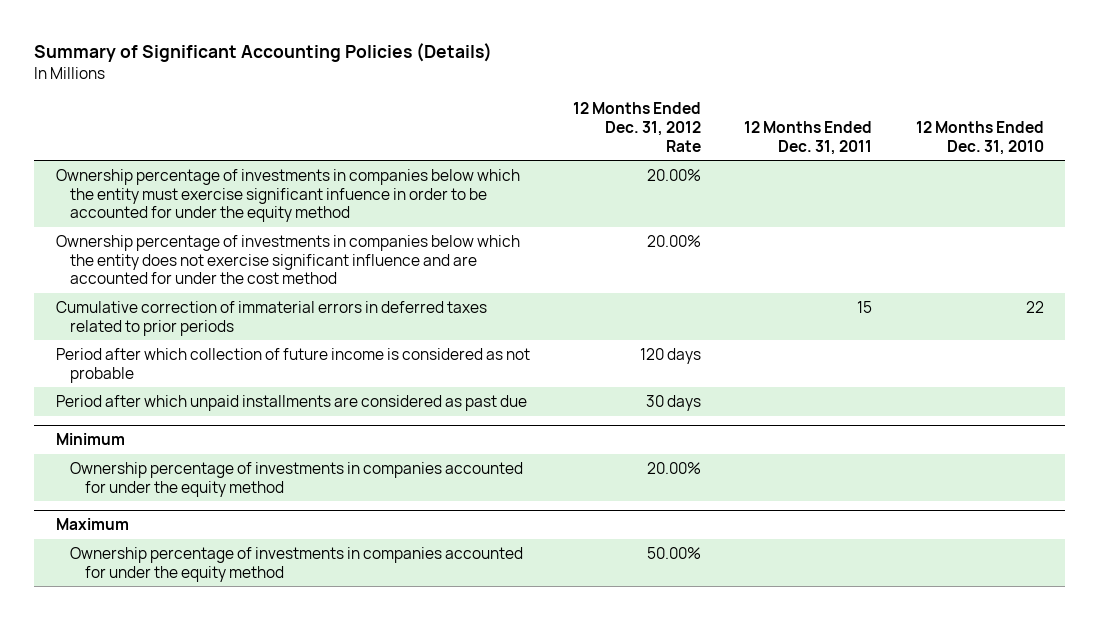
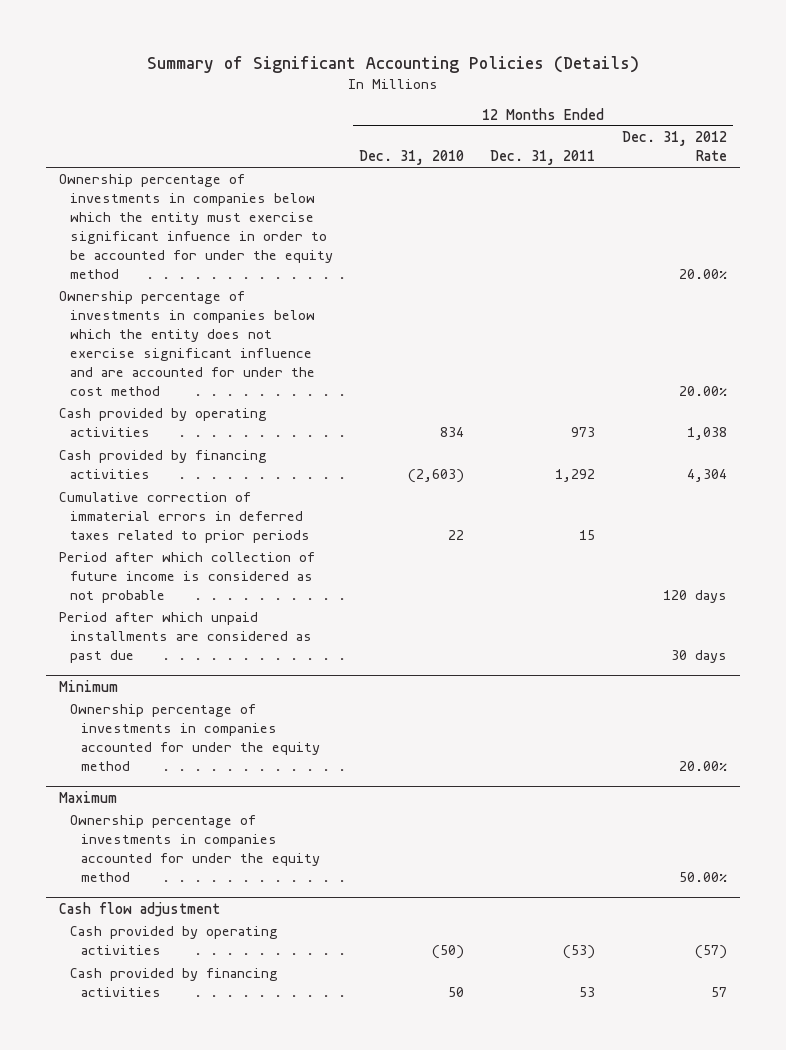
- | 12 Months Ended Dec. 31, 2012 Rate | 12 Months Ended Dec. 31, 2011 | 12 Months Ended Dec. 31, 2010
+ | 12 Months Ended Dec. 31, 2010 | 12 Months Ended Dec. 31, 2011 | 12 Months Ended Dec. 31, 2012 Rate
+ Cash provided by operating activities | 834 | 973 | 1,038
+ Cash provided by financing activities | (2,603) | 1,292 | 4,304
+ Cash flow adjustment
+ Cash provided by operating activities | (50) | (53) | (57)
+ Cash provided by financing activities | 50 | 53 | 57

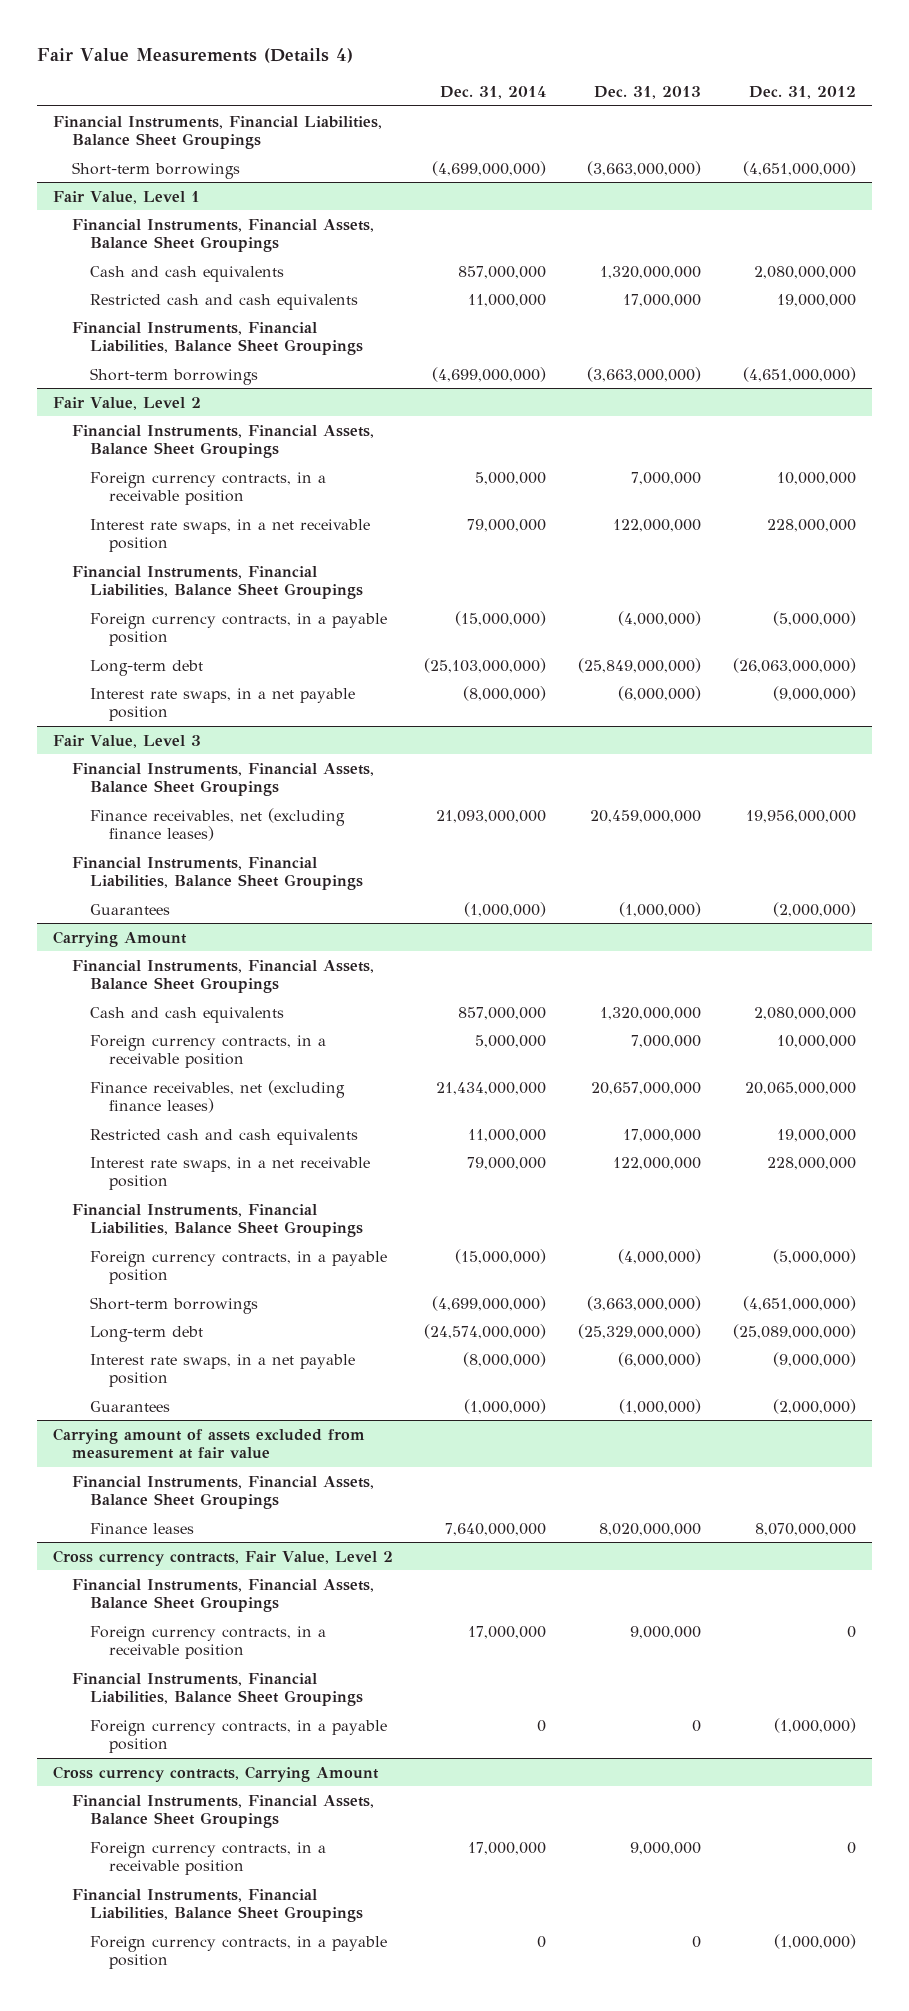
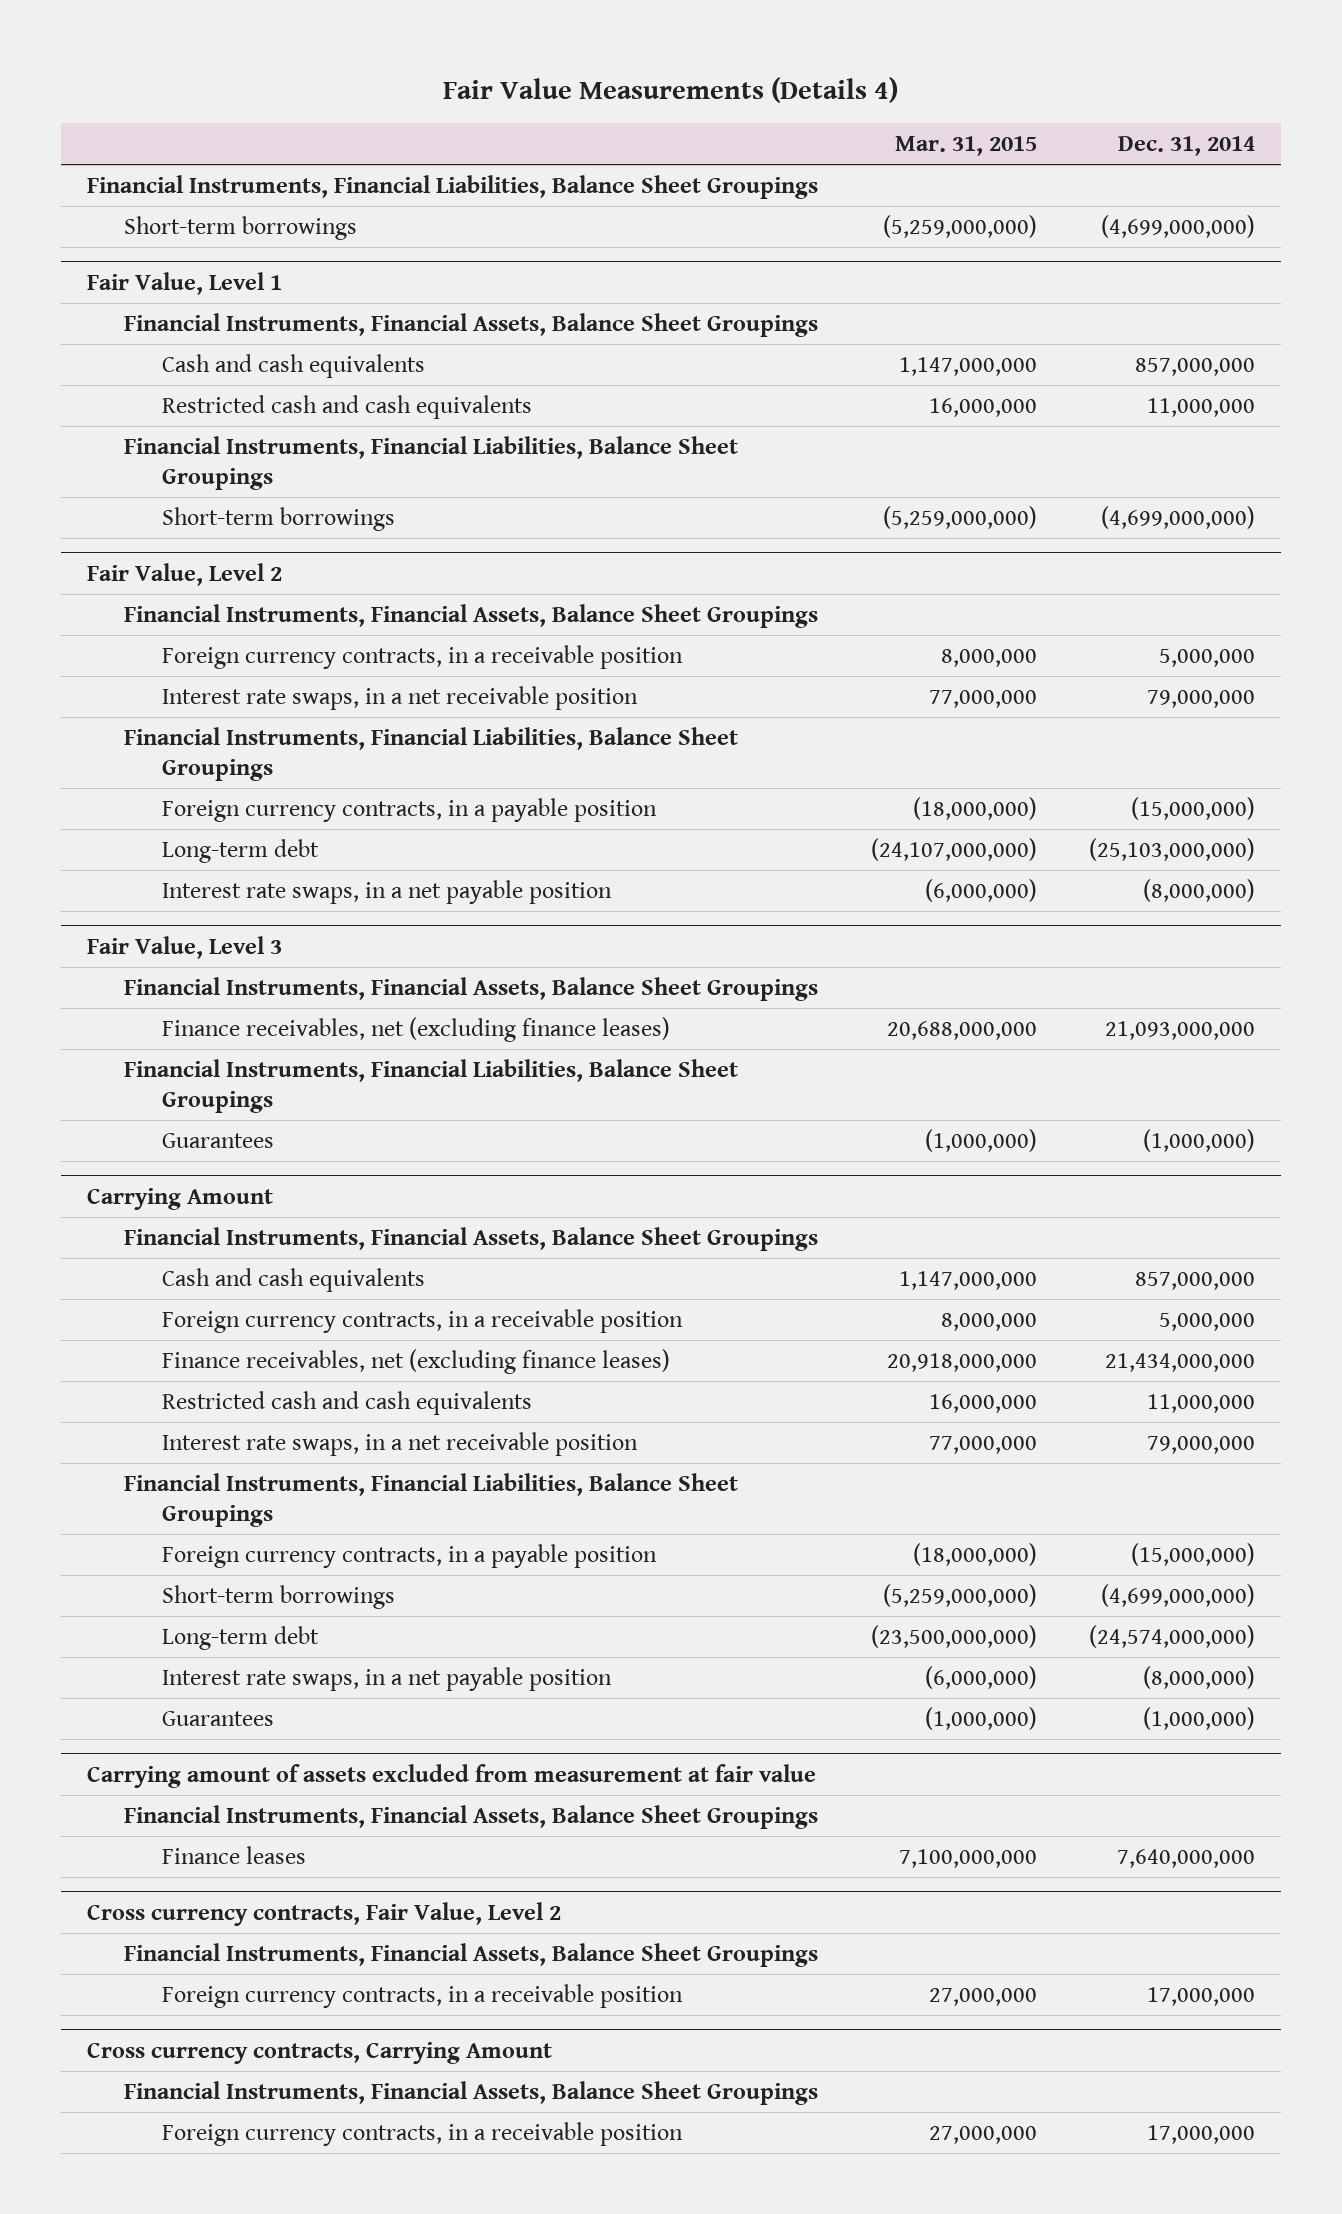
- | Dec. 31, 2014 | Dec. 31, 2013 | Dec. 31, 2012
+ | Mar. 31, 2015 | Dec. 31, 2014
@ Cross currency contracts, Fair Value, Level 2
- Financial Instruments, Financial Liabilities, Balance Sheet Groupings
- Foreign currency contracts, in a payable position | 0 | 0 | (1,000,000)
@ Cross currency contracts, Carrying Amount
- Financial Instruments, Financial Liabilities, Balance Sheet Groupings
- Foreign currency contracts, in a payable position | 0 | 0 | (1,000,000)

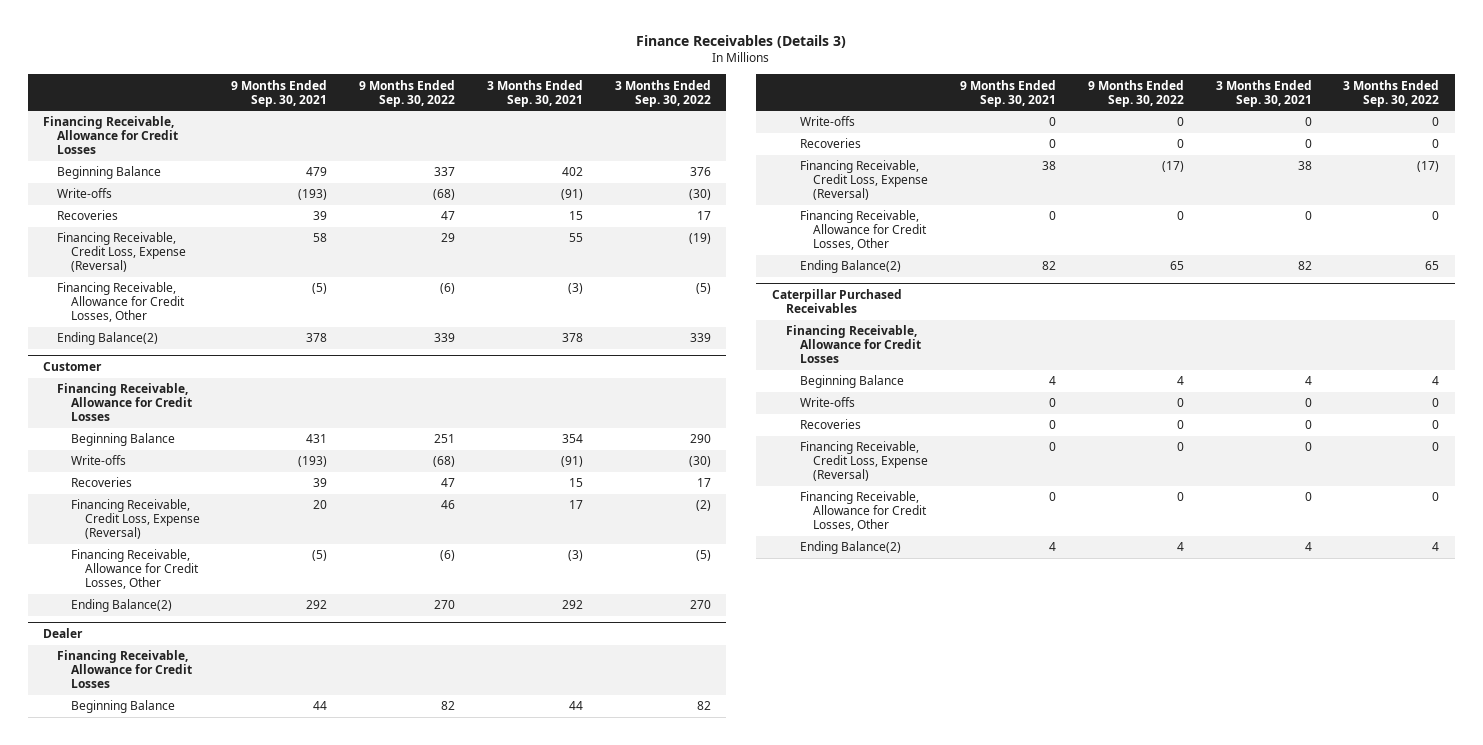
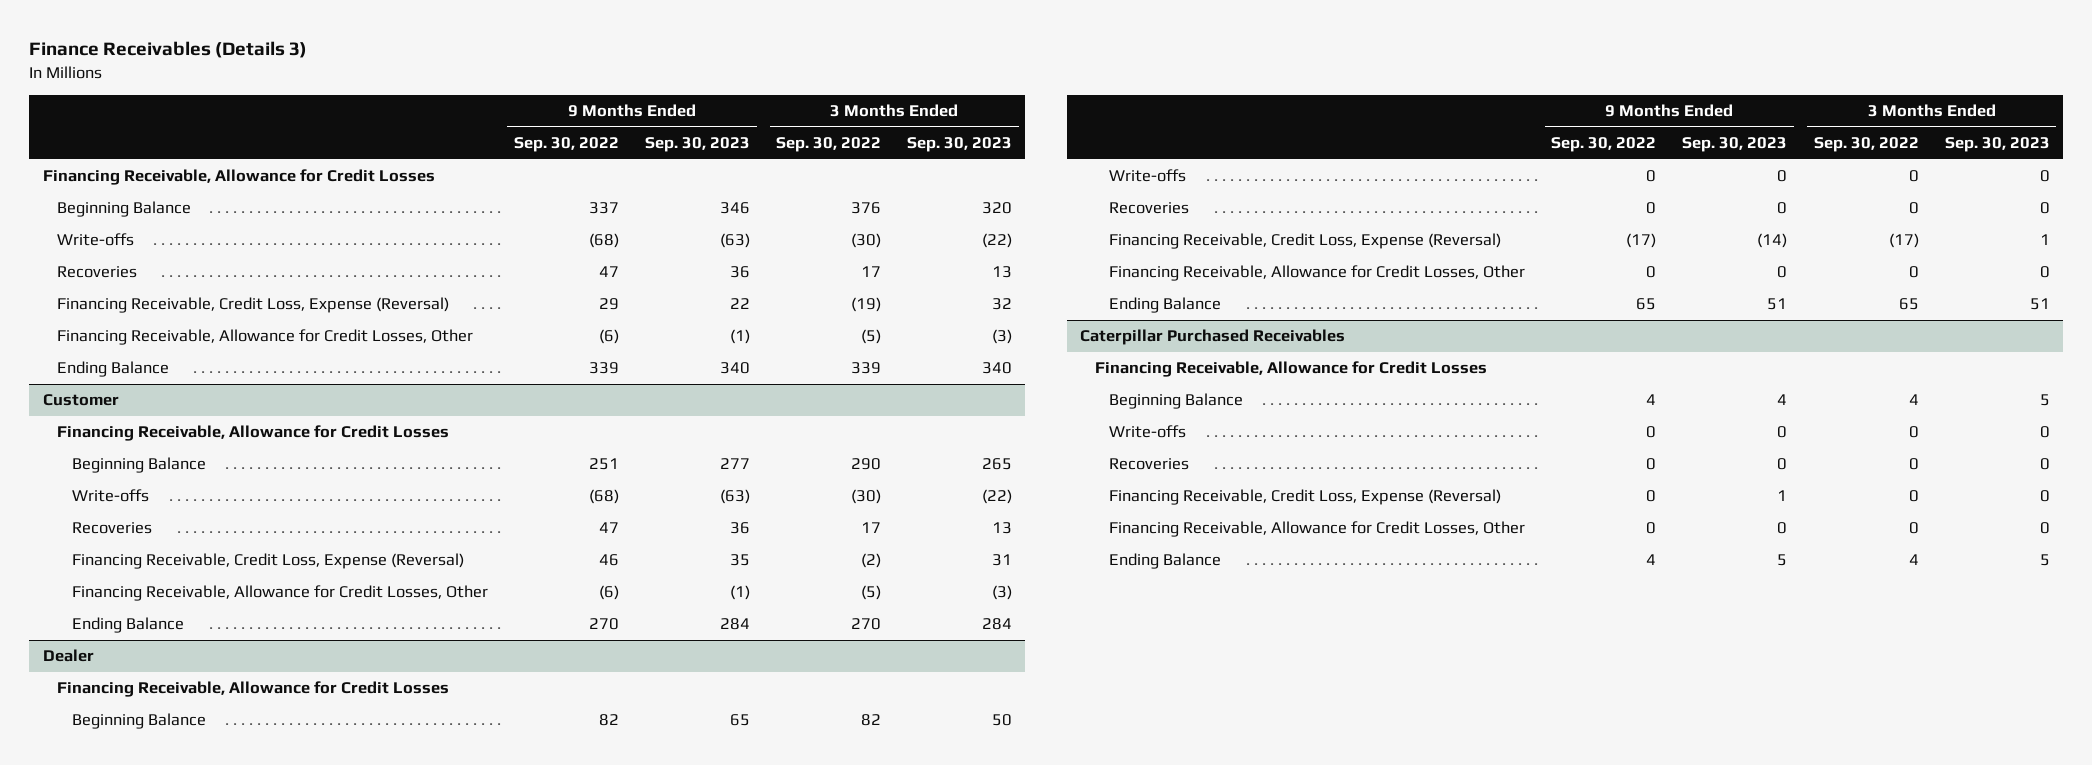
- | 9 Months Ended Sep. 30, 2021 | 9 Months Ended Sep. 30, 2022 | 3 Months Ended Sep. 30, 2021 | 3 Months Ended Sep. 30, 2022
+ | 9 Months Ended Sep. 30, 2022 | 9 Months Ended Sep. 30, 2023 | 3 Months Ended Sep. 30, 2022 | 3 Months Ended Sep. 30, 2023
- Ending Balance(2) | 378 | 339 | 378 | 339
+ Ending Balance | 339 | 340 | 339 | 340
@ Customer
- Ending Balance(2) | 292 | 270 | 292 | 270
+ Ending Balance | 270 | 284 | 270 | 284
@ Dealer
- Ending Balance(2) | 82 | 65 | 82 | 65
+ Ending Balance | 65 | 51 | 65 | 51
@ Caterpillar Purchased Receivables
- Ending Balance(2) | 4 | 4 | 4 | 4
+ Ending Balance | 4 | 5 | 4 | 5

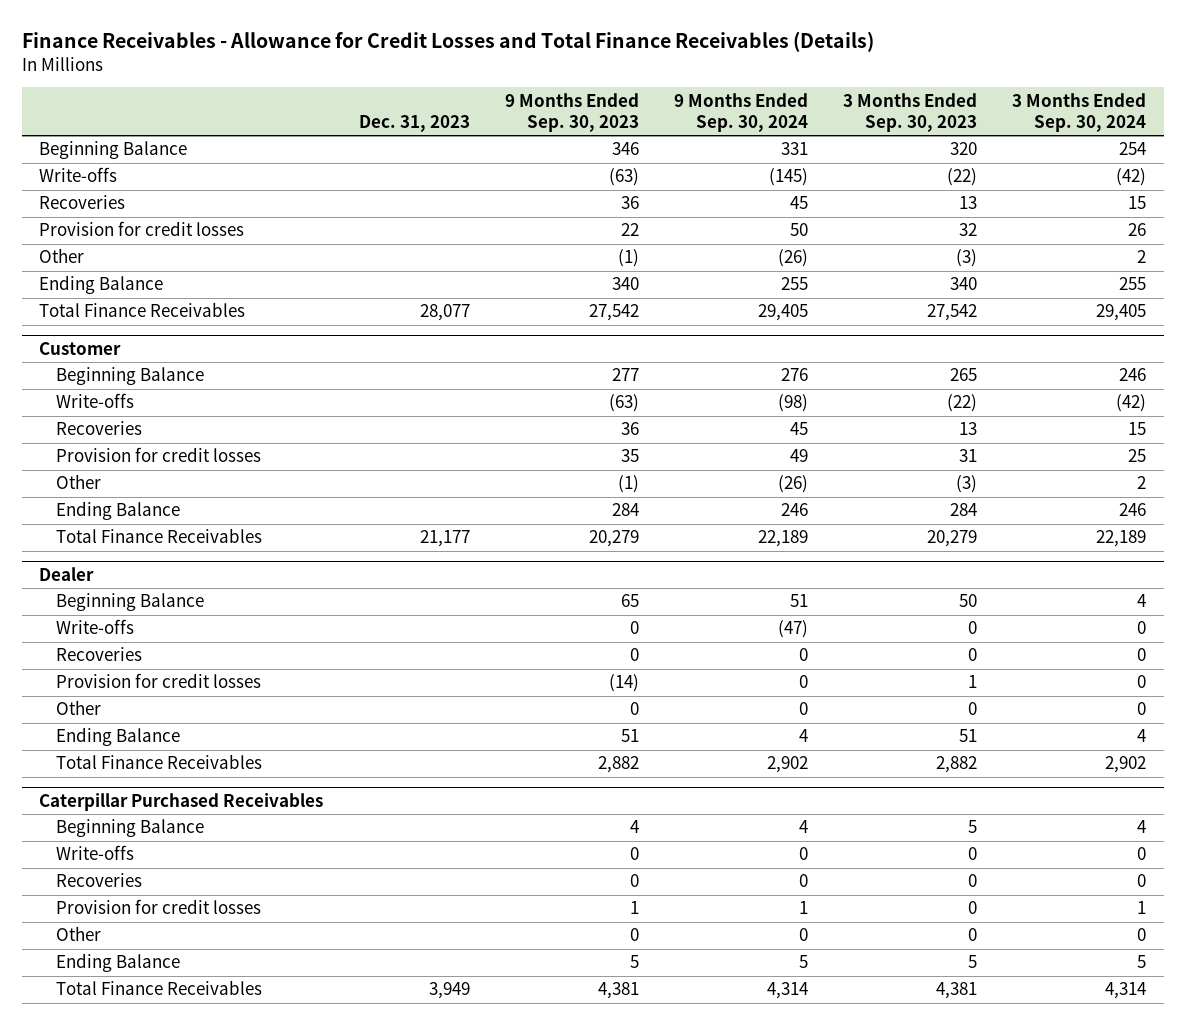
- Finance Receivables (Details 3)
+ Finance Receivables - Allowance for Credit Losses and Total Finance Receivables (Details)
- | 9 Months Ended Sep. 30, 2022 | 9 Months Ended Sep. 30, 2023 | 3 Months Ended Sep. 30, 2022 | 3 Months Ended Sep. 30, 2023
+ | Dec. 31, 2023 | 9 Months Ended Sep. 30, 2023 | 9 Months Ended Sep. 30, 2024 | 3 Months Ended Sep. 30, 2023 | 3 Months Ended Sep. 30, 2024
- Financing Receivable, Allowance for Credit Losses
- Financing Receivable, Credit Loss, Expense (Reversal) | 29 | 22 | (19) | 32
- Financing Receivable, Allowance for Credit Losses, Other | (6) | (1) | (5) | (3)
+ Provision for credit losses | | 22 | 50 | 32 | 26
+ Other | | (1) | (26) | (3) | 2
+ Total Finance Receivables | 28,077 | 27,542 | 29,405 | 27,542 | 29,405
@ Customer
- Financing Receivable, Allowance for Credit Losses
- Financing Receivable, Credit Loss, Expense (Reversal) | 46 | 35 | (2) | 31
- Financing Receivable, Allowance for Credit Losses, Other | (6) | (1) | (5) | (3)
+ Provision for credit losses | | 35 | 49 | 31 | 25
+ Other | | (1) | (26) | (3) | 2
+ Total Finance Receivables | 21,177 | 20,279 | 22,189 | 20,279 | 22,189
@ Dealer
- Financing Receivable, Allowance for Credit Losses
- Financing Receivable, Credit Loss, Expense (Reversal) | (17) | (14) | (17) | 1
- Financing Receivable, Allowance for Credit Losses, Other | 0 | 0 | 0 | 0
+ Provision for credit losses | | (14) | 0 | 1 | 0
+ Other | | 0 | 0 | 0 | 0
+ Total Finance Receivables | | 2,882 | 2,902 | 2,882 | 2,902
@ Caterpillar Purchased Receivables
- Financing Receivable, Allowance for Credit Losses
- Financing Receivable, Credit Loss, Expense (Reversal) | 0 | 1 | 0 | 0
- Financing Receivable, Allowance for Credit Losses, Other | 0 | 0 | 0 | 0
+ Provision for credit losses | | 1 | 1 | 0 | 1
+ Other | | 0 | 0 | 0 | 0
+ Total Finance Receivables | 3,949 | 4,381 | 4,314 | 4,381 | 4,314

